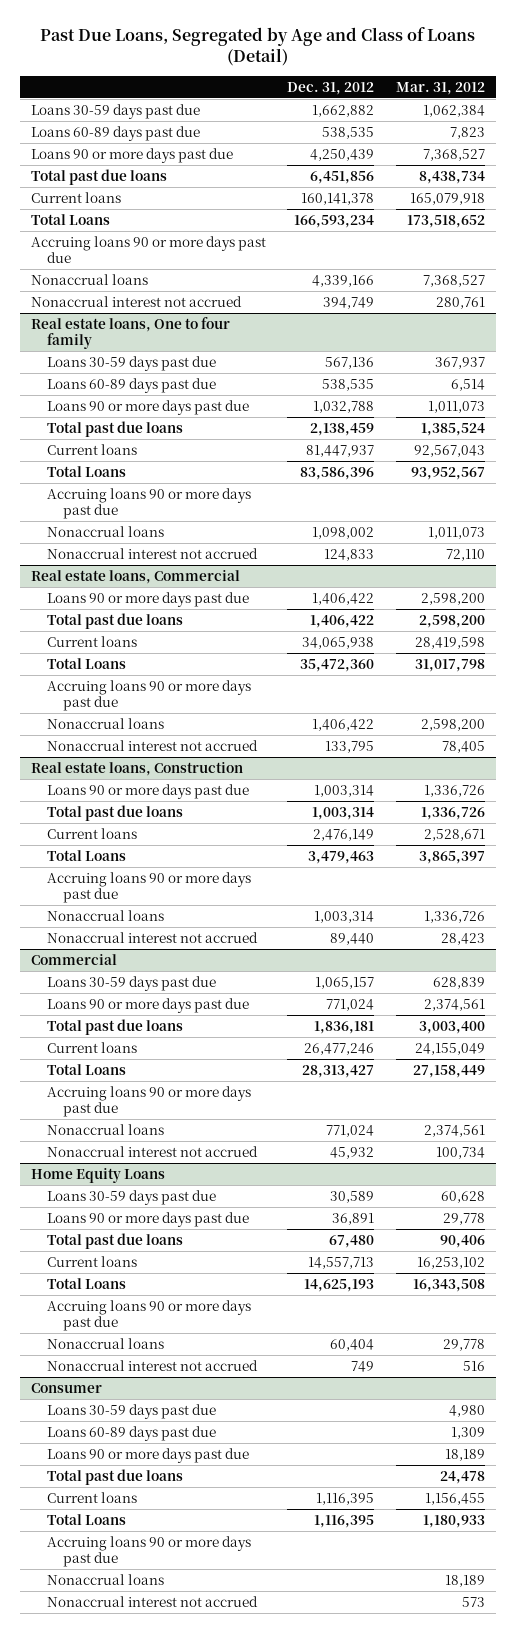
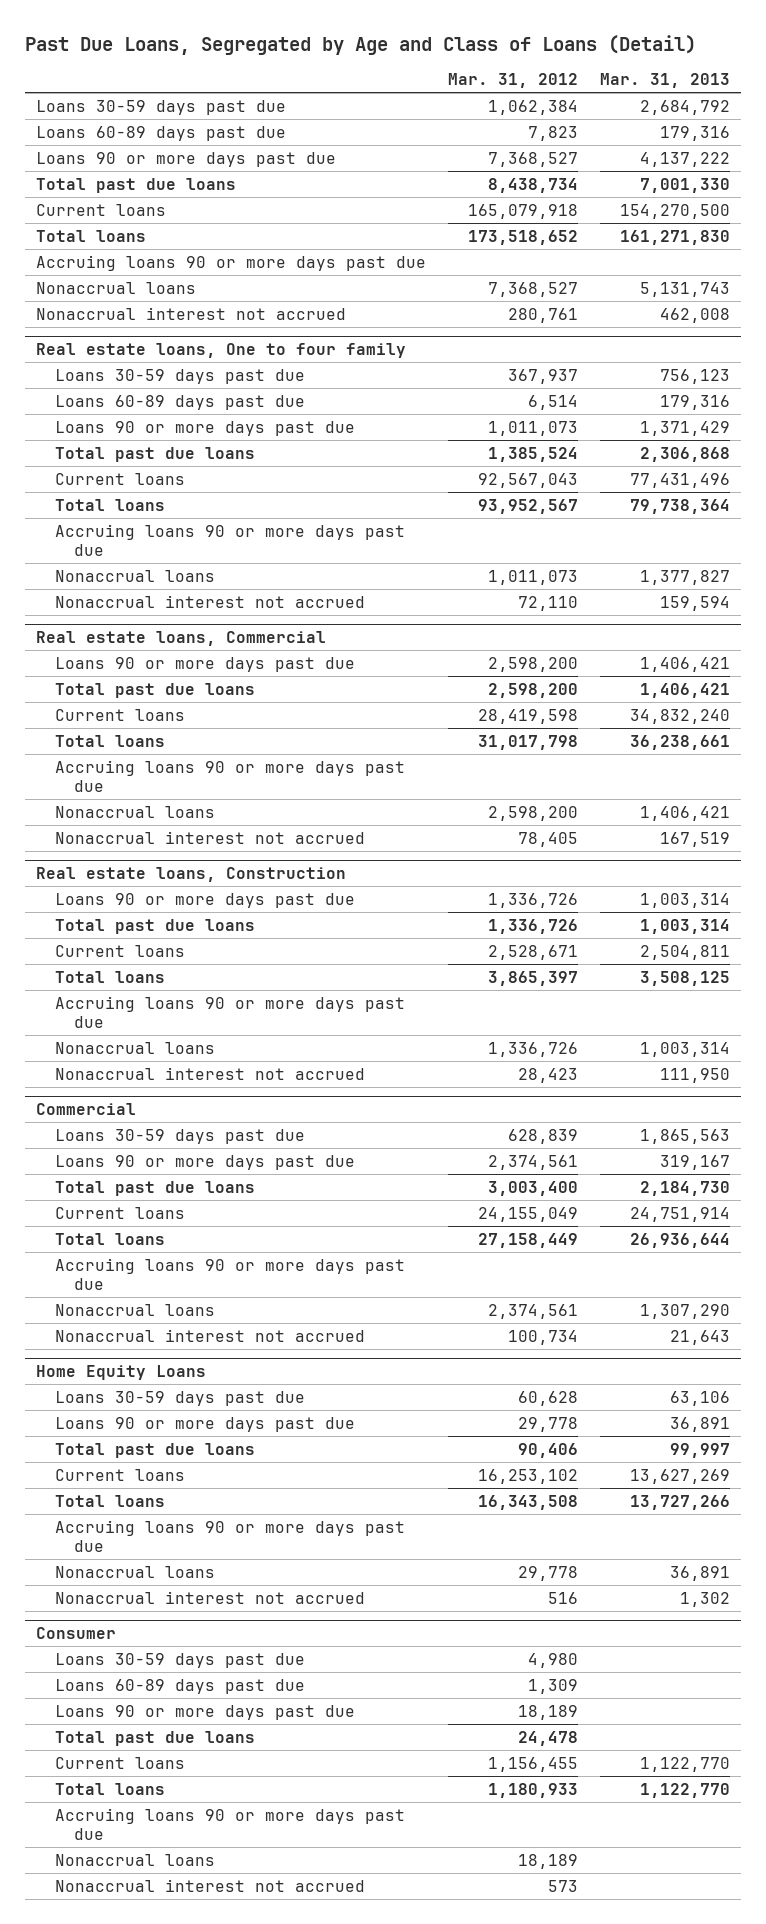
- | Dec. 31, 2012 | Mar. 31, 2012
+ | Mar. 31, 2012 | Mar. 31, 2013
- Total Loans | 166,593,234 | 173,518,652
+ Total loans | 173,518,652 | 161,271,830
@ Real estate loans, One to four family
- Total Loans | 83,586,396 | 93,952,567
+ Total loans | 93,952,567 | 79,738,364
@ Real estate loans, Commercial
- Total Loans | 35,472,360 | 31,017,798
+ Total loans | 31,017,798 | 36,238,661
@ Real estate loans, Construction
- Total Loans | 3,479,463 | 3,865,397
+ Total loans | 3,865,397 | 3,508,125
@ Commercial
- Total Loans | 28,313,427 | 27,158,449
+ Total loans | 27,158,449 | 26,936,644
@ Home Equity Loans
- Total Loans | 14,625,193 | 16,343,508
+ Total loans | 16,343,508 | 13,727,266
@ Consumer
- Total Loans | 1,116,395 | 1,180,933
+ Total loans | 1,180,933 | 1,122,770

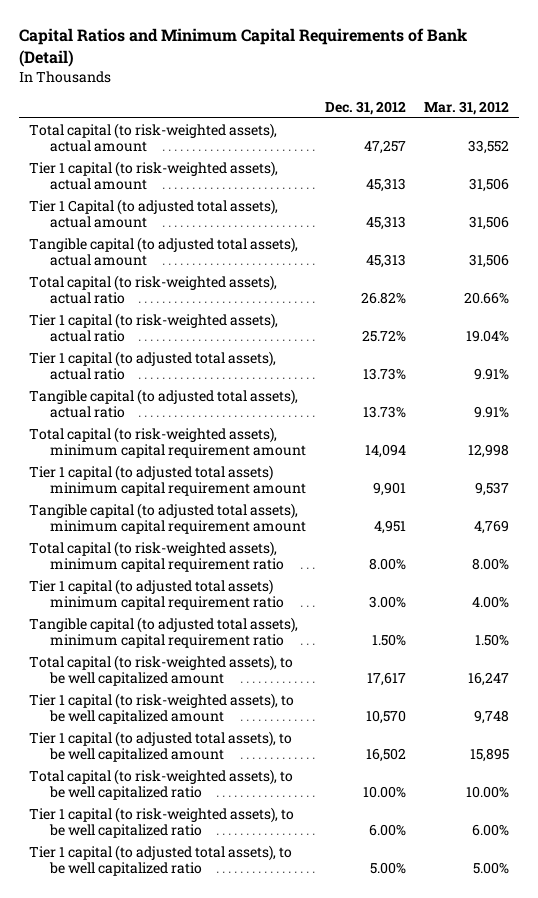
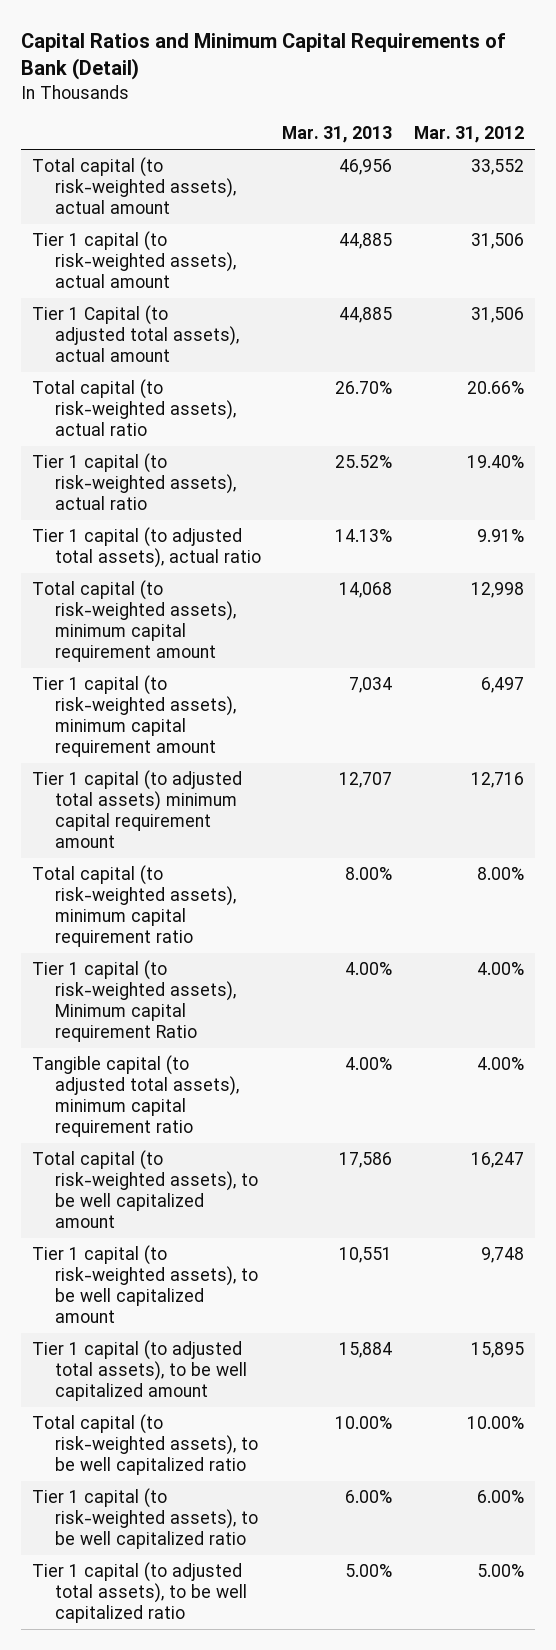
- | Dec. 31, 2012 | Mar. 31, 2012
+ | Mar. 31, 2013 | Mar. 31, 2012
- Tangible capital (to adjusted total assets), actual amount | 45,313 | 31,506
- Tier 1 capital (to risk-weighted assets), actual ratio | 25.72% | 19.04%
+ Tier 1 capital (to risk-weighted assets), actual ratio | 25.52% | 19.40%
- Tangible capital (to adjusted total assets), actual ratio | 13.73% | 9.91%
- Tier 1 capital (to adjusted total assets) minimum capital requirement amount | 9,901 | 9,537
- Tangible capital (to adjusted total assets), minimum capital requirement amount | 4,951 | 4,769
+ Tier 1 capital (to risk-weighted assets), minimum capital requirement amount | 7,034 | 6,497
+ Tier 1 capital (to adjusted total assets) minimum capital requirement amount | 12,707 | 12,716
- Tier 1 capital (to adjusted total assets) minimum capital requirement ratio | 3.00% | 4.00%
- Tangible capital (to adjusted total assets), minimum capital requirement ratio | 1.50% | 1.50%
+ Tier 1 capital (to risk-weighted assets), Minimum capital requirement Ratio | 4.00% | 4.00%
+ Tangible capital (to adjusted total assets), minimum capital requirement ratio | 4.00% | 4.00%

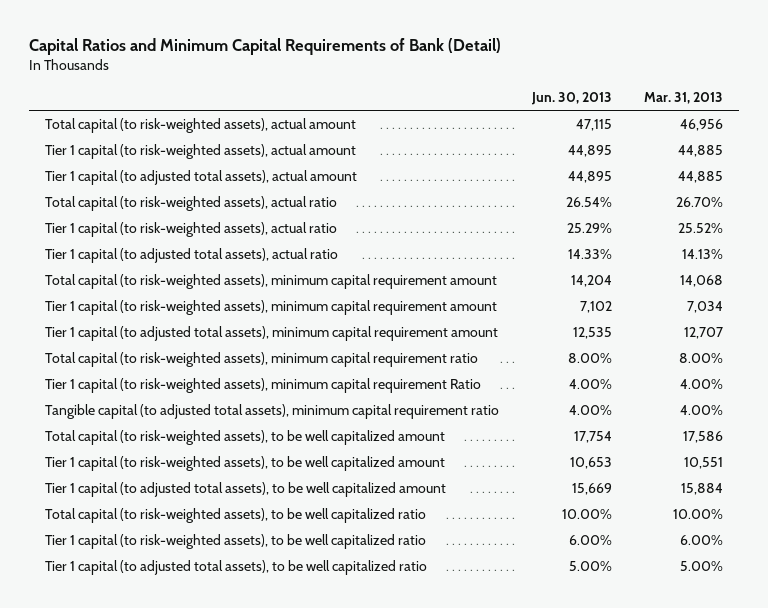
- | Mar. 31, 2013 | Mar. 31, 2012
+ | Jun. 30, 2013 | Mar. 31, 2013
- Tier 1 Capital (to adjusted total assets), actual amount | 44,885 | 31,506
+ Tier 1 capital (to adjusted total assets), actual amount | 44,895 | 44,885
- Tier 1 capital (to adjusted total assets) minimum capital requirement amount | 12,707 | 12,716
+ Tier 1 capital (to adjusted total assets), minimum capital requirement amount | 12,535 | 12,707
- Tier 1 capital (to risk-weighted assets), Minimum capital requirement Ratio | 4.00% | 4.00%
+ Tier 1 capital (to risk-weighted assets), minimum capital requirement Ratio | 4.00% | 4.00%

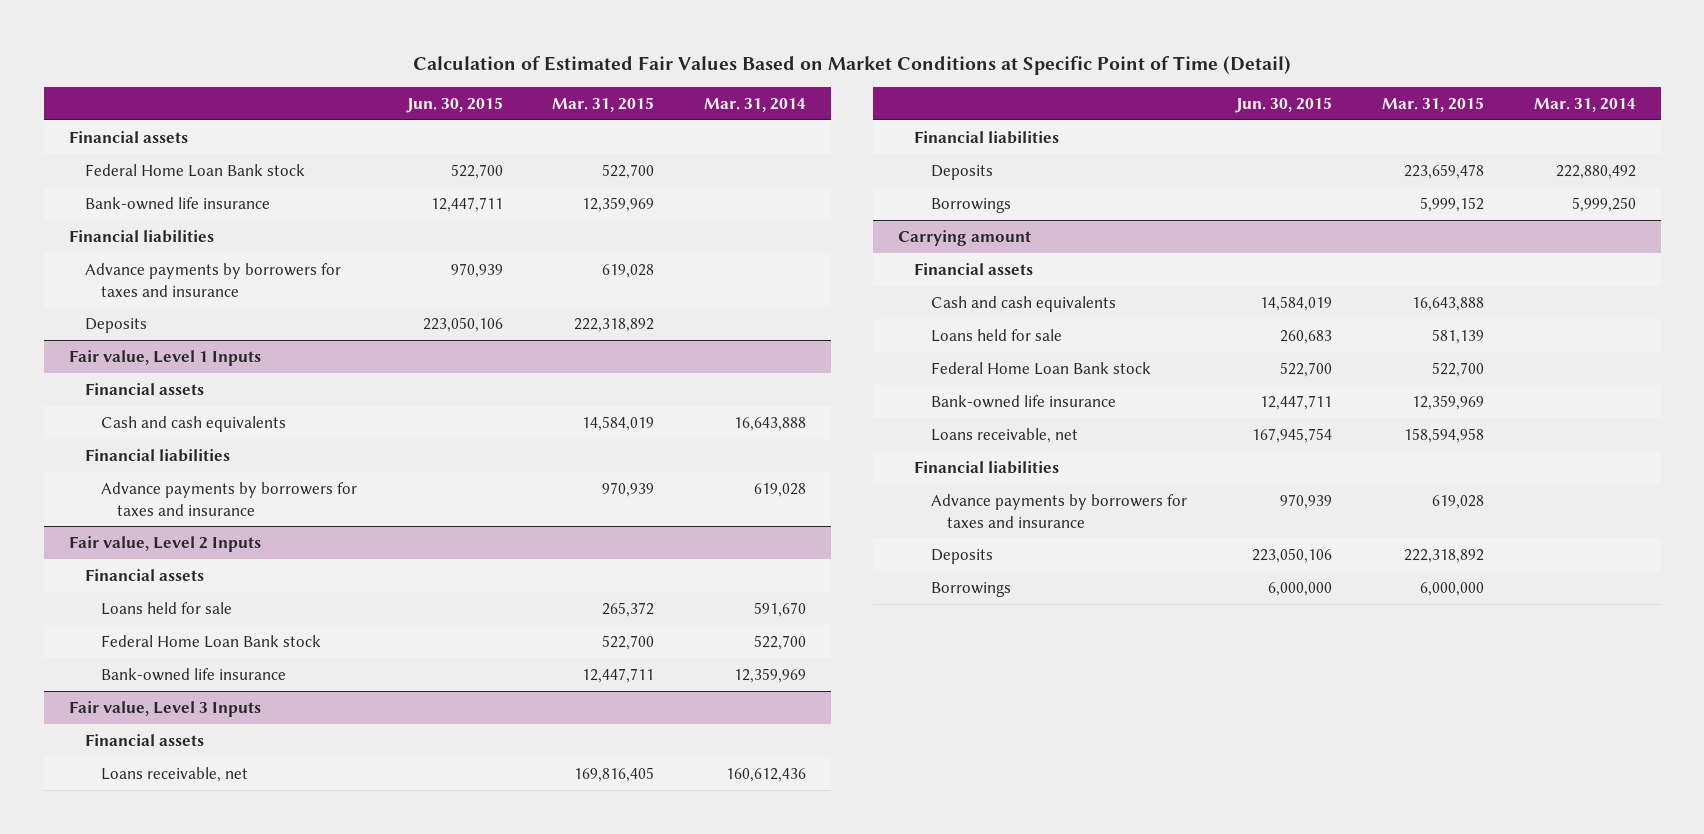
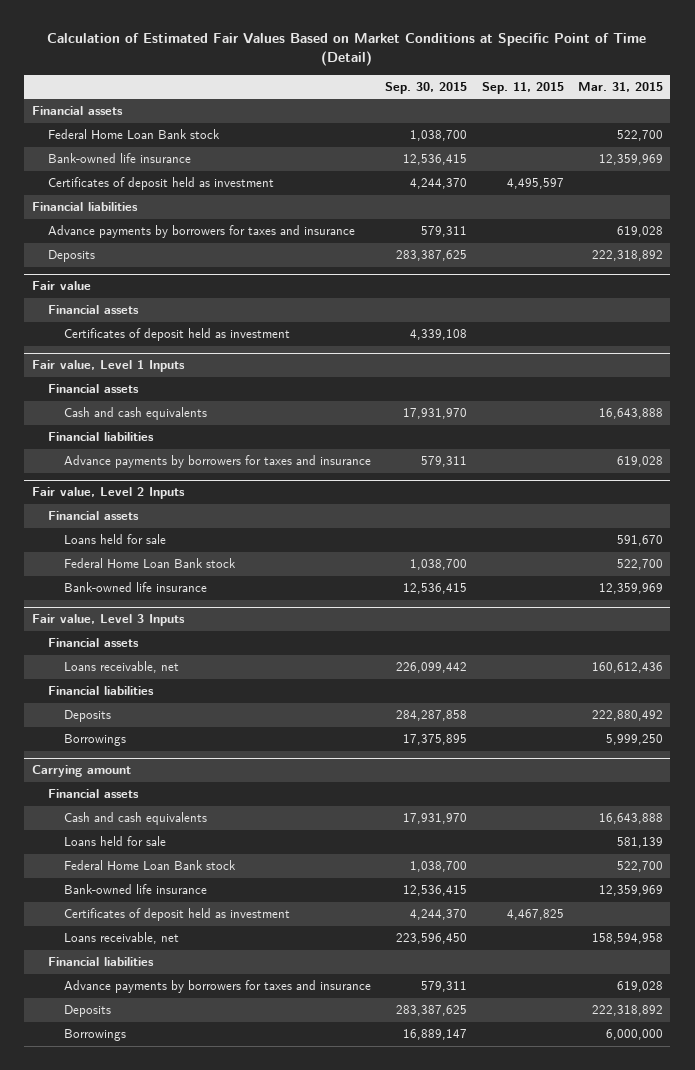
- | Jun. 30, 2015 | Mar. 31, 2015 | Mar. 31, 2014
+ | Sep. 30, 2015 | Sep. 11, 2015 | Mar. 31, 2015
+ Certificates of deposit held as investment | 4,244,370 | 4,495,597 |
+ Fair value
+ Financial assets
+ Certificates of deposit held as investment | 4,339,108 | |
@ Fair value, Level 1 Inputs
- Cash and cash equivalents | | 14,584,019 | 16,643,888
+ Cash and cash equivalents | 17,931,970 | | 16,643,888
- Advance payments by borrowers for taxes and insurance | | 970,939 | 619,028
+ Advance payments by borrowers for taxes and insurance | 579,311 | | 619,028
@ Fair value, Level 2 Inputs
- Loans held for sale | | 265,372 | 591,670
+ Loans held for sale | | | 591,670
- Bank-owned life insurance | | 12,447,711 | 12,359,969
+ Bank-owned life insurance | 12,536,415 | | 12,359,969
@ Fair value, Level 3 Inputs
- Loans receivable, net | | 169,816,405 | 160,612,436
+ Loans receivable, net | 226,099,442 | | 160,612,436
- Deposits | | 223,659,478 | 222,880,492
- Borrowings | | 5,999,152 | 5,999,250
+ Deposits | 284,287,858 | | 222,880,492
+ Borrowings | 17,375,895 | | 5,999,250
@ Carrying amount
+ Certificates of deposit held as investment | 4,244,370 | 4,467,825 |

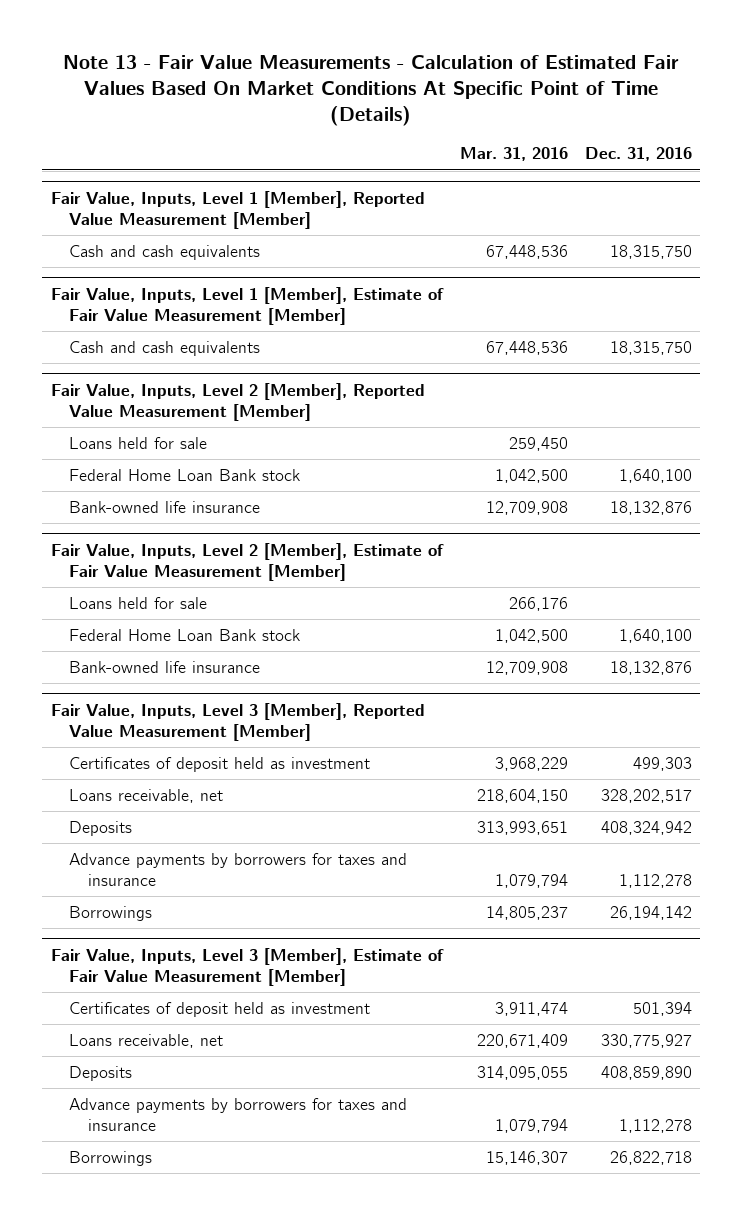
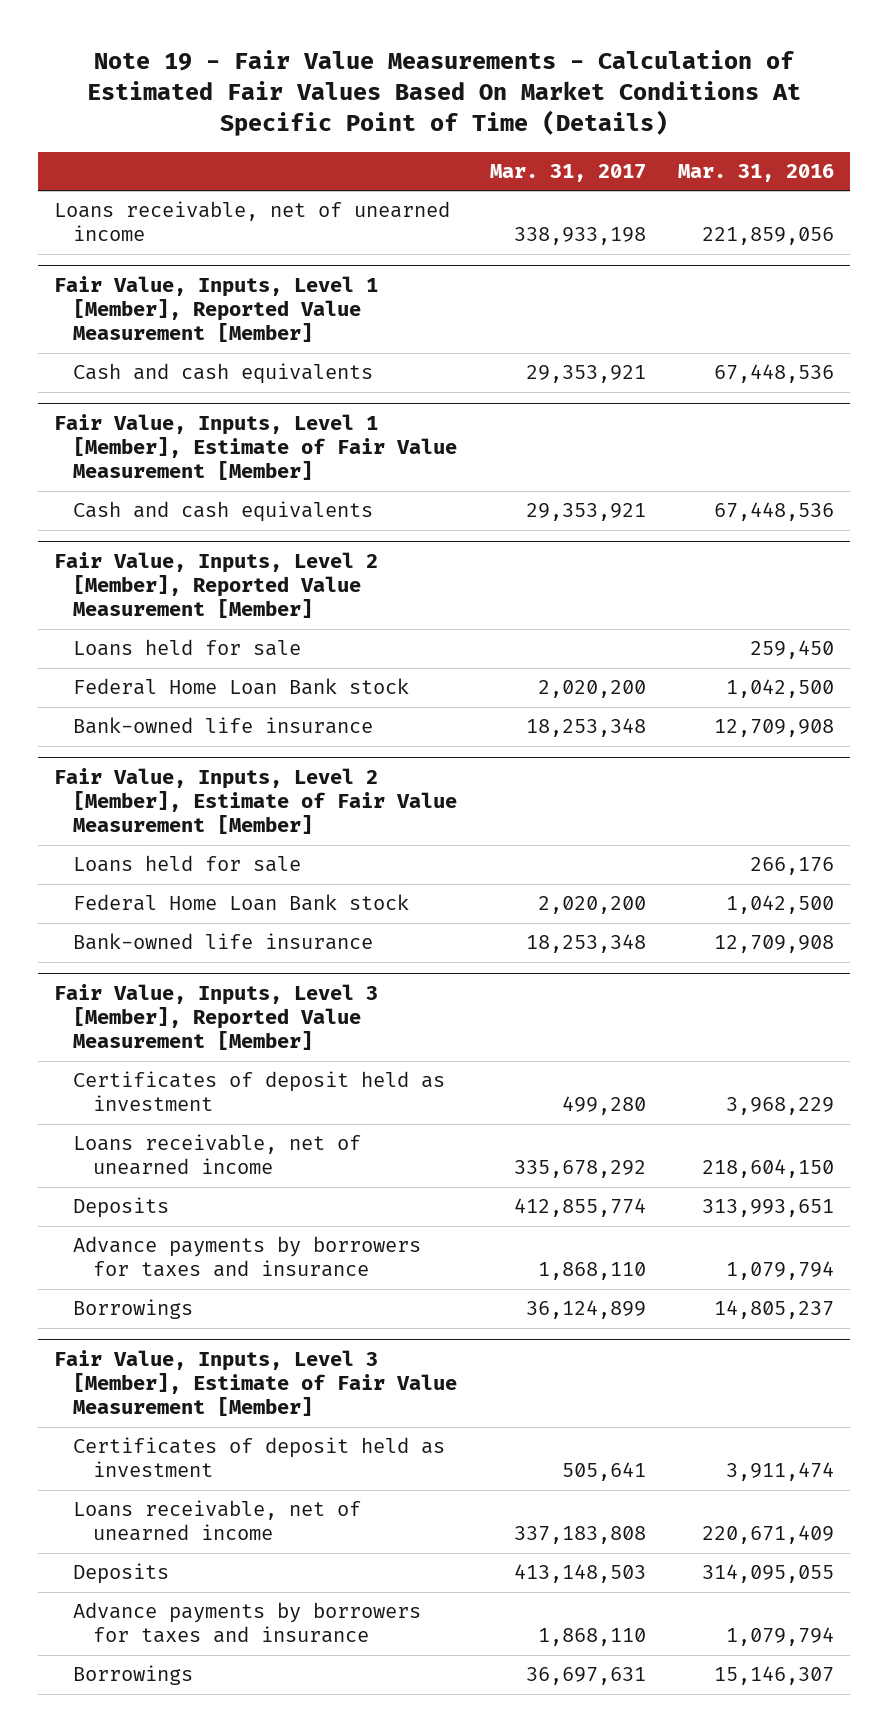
- Note 13 - Fair Value Measurements - Calculation of Estimated Fair Values Based On Market Conditions At Specific Point of Time (Details)
+ Note 19 - Fair Value Measurements - Calculation of Estimated Fair Values Based On Market Conditions At Specific Point of Time (Details)
- | Mar. 31, 2016 | Dec. 31, 2016
+ | Mar. 31, 2017 | Mar. 31, 2016
+ Loans receivable, net of unearned income | 338,933,198 | 221,859,056
@ Fair Value, Inputs, Level 3 [Member], Reported Value Measurement [Member]
- Loans receivable, net | 218,604,150 | 328,202,517
+ Loans receivable, net of unearned income | 335,678,292 | 218,604,150
@ Fair Value, Inputs, Level 3 [Member], Estimate of Fair Value Measurement [Member]
- Loans receivable, net | 220,671,409 | 330,775,927
+ Loans receivable, net of unearned income | 337,183,808 | 220,671,409

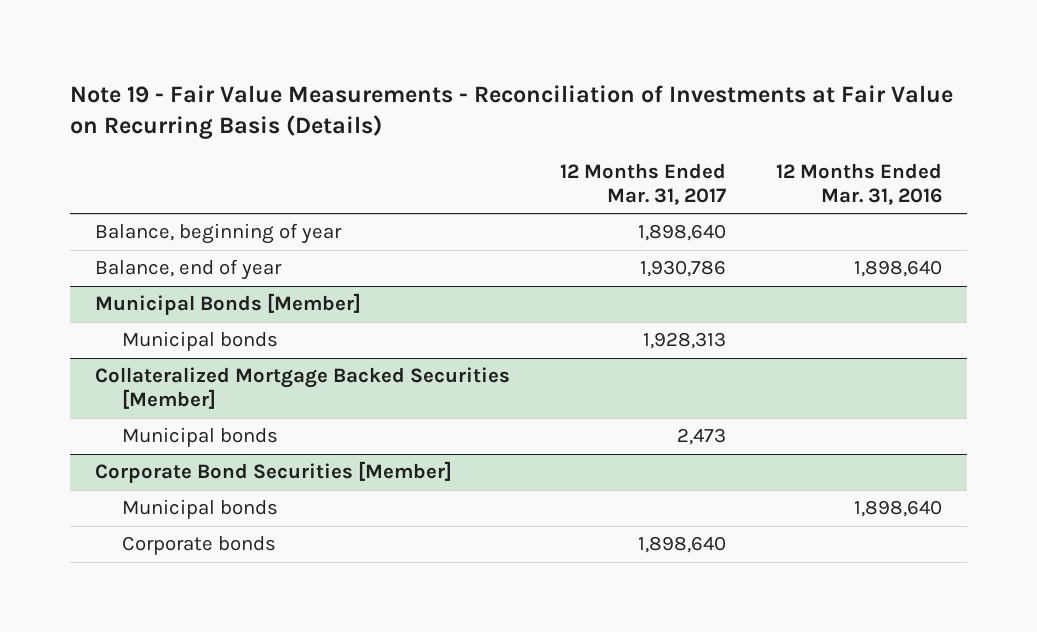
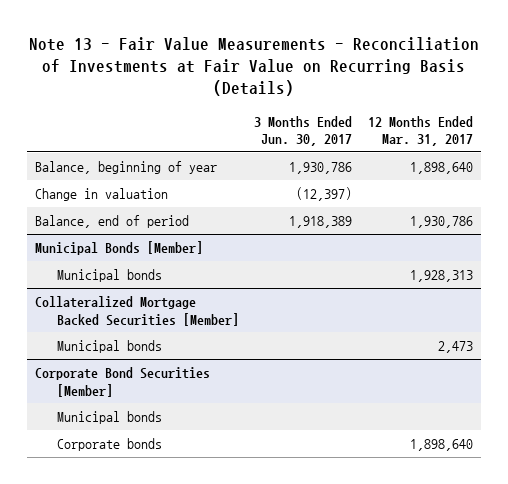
- Note 19 - Fair Value Measurements - Reconciliation of Investments at Fair Value on Recurring Basis (Details)
+ Note 13 - Fair Value Measurements - Reconciliation of Investments at Fair Value on Recurring Basis (Details)
- | 12 Months Ended Mar. 31, 2017 | 12 Months Ended Mar. 31, 2016
+ | 3 Months Ended Jun. 30, 2017 | 12 Months Ended Mar. 31, 2017
- Balance, end of year | 1,930,786 | 1,898,640
+ Change in valuation | (12,397) |
+ Balance, end of period | 1,918,389 | 1,930,786

